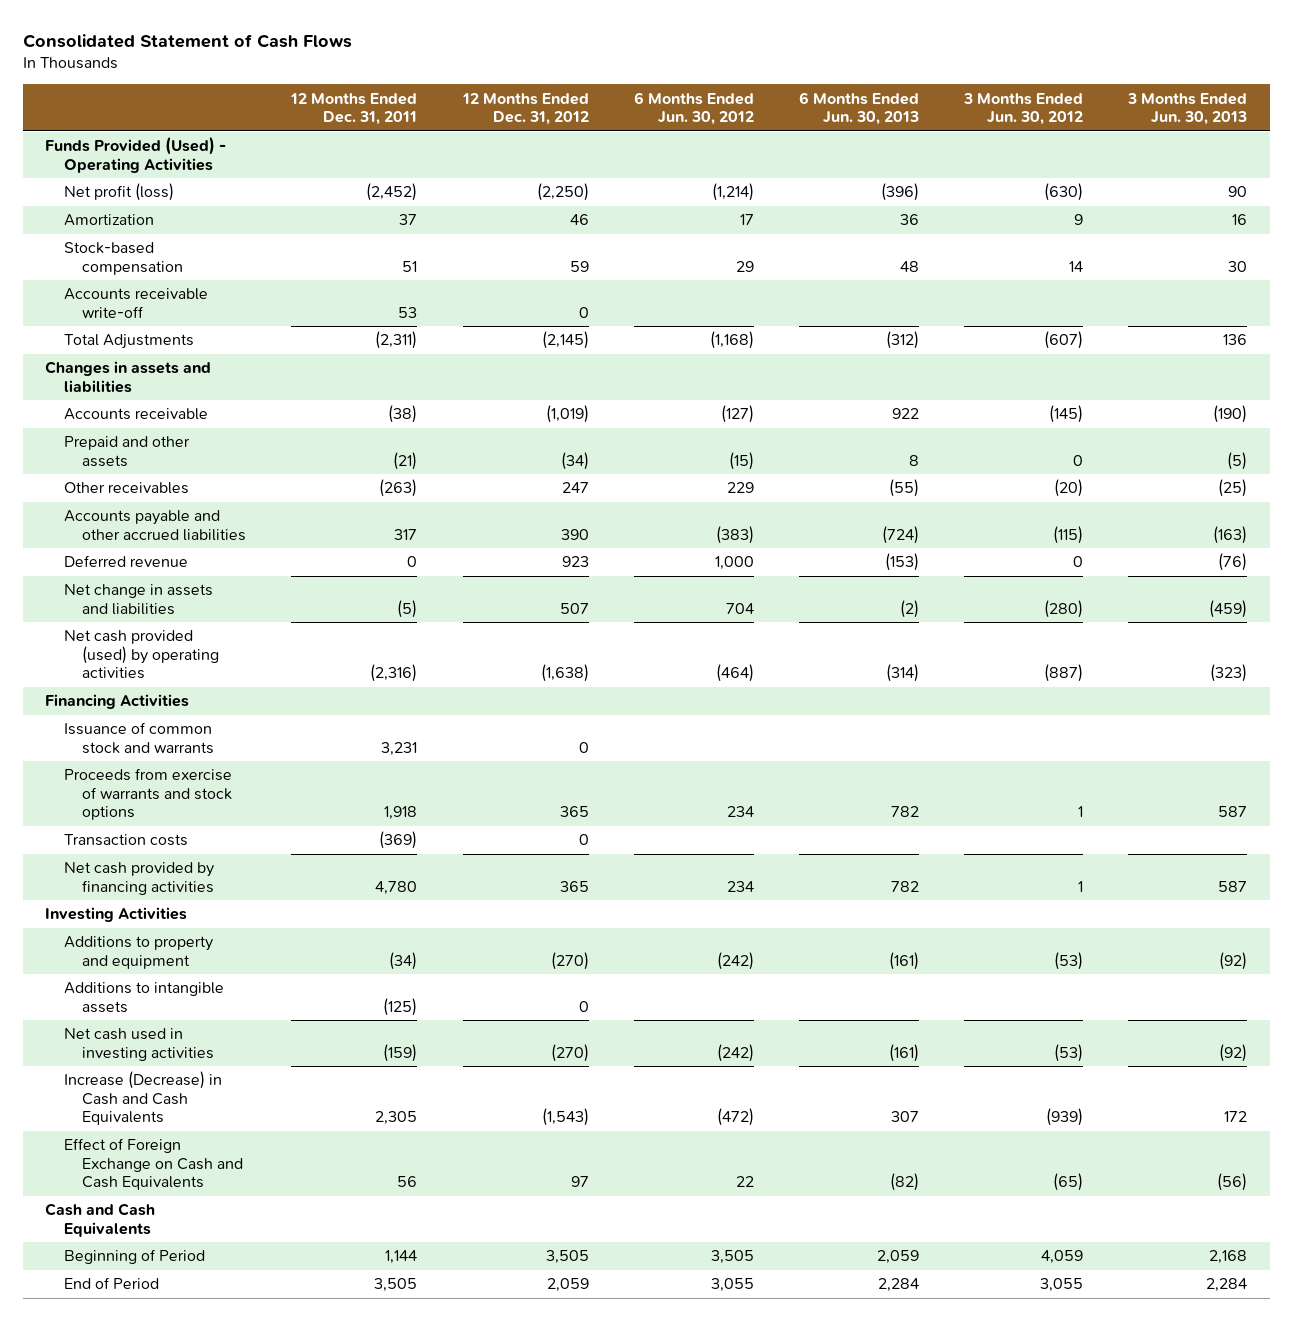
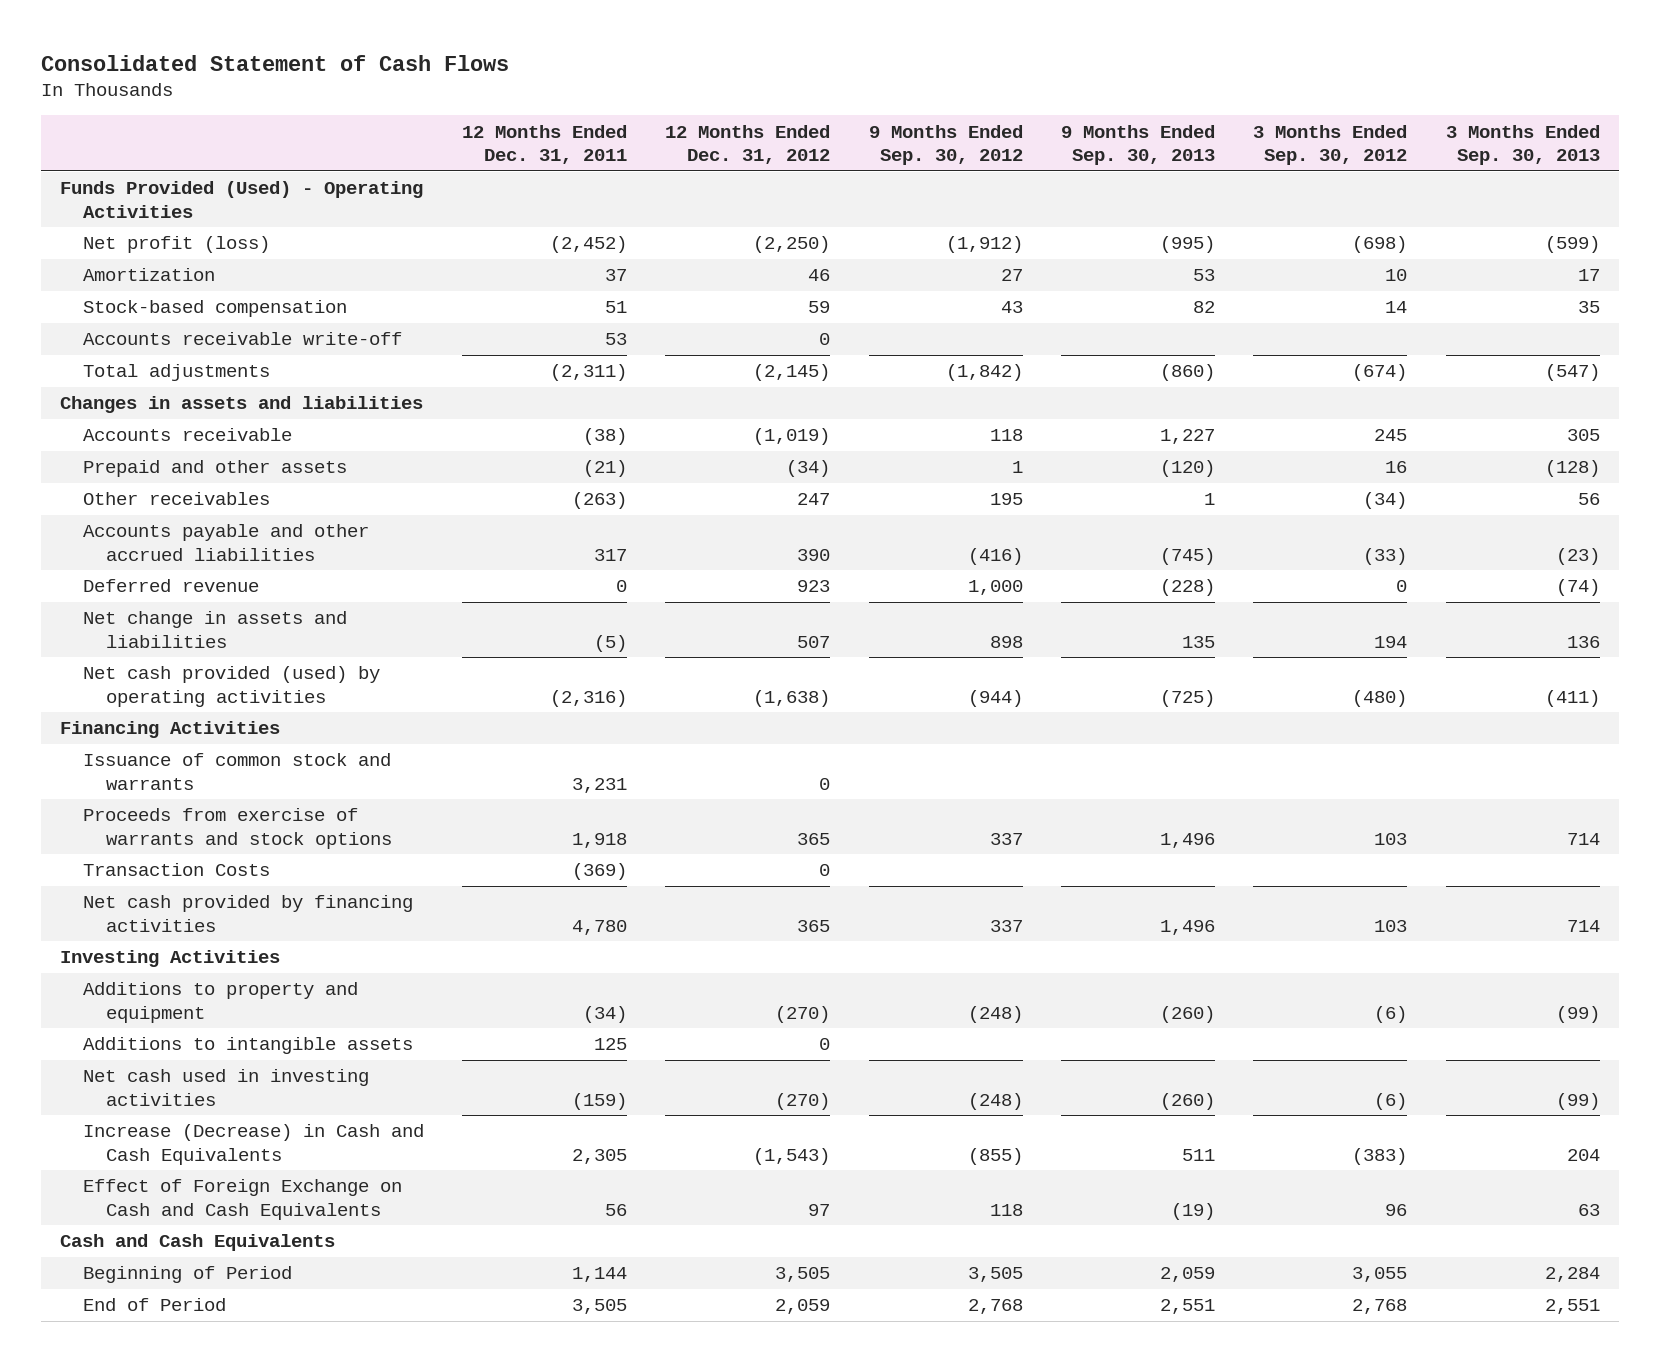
- | 12 Months Ended Dec. 31, 2011 | 12 Months Ended Dec. 31, 2012 | 6 Months Ended Jun. 30, 2012 | 6 Months Ended Jun. 30, 2013 | 3 Months Ended Jun. 30, 2012 | 3 Months Ended Jun. 30, 2013
+ | 12 Months Ended Dec. 31, 2011 | 12 Months Ended Dec. 31, 2012 | 9 Months Ended Sep. 30, 2012 | 9 Months Ended Sep. 30, 2013 | 3 Months Ended Sep. 30, 2012 | 3 Months Ended Sep. 30, 2013
- Total Adjustments | (2,311) | (2,145) | (1,168) | (312) | (607) | 136
+ Total adjustments | (2,311) | (2,145) | (1,842) | (860) | (674) | (547)
- Transaction costs | (369) | 0 | | | |
+ Transaction Costs | (369) | 0 | | | |
- Additions to intangible assets | (125) | 0 | | | |
+ Additions to intangible assets | 125 | 0 | | | |

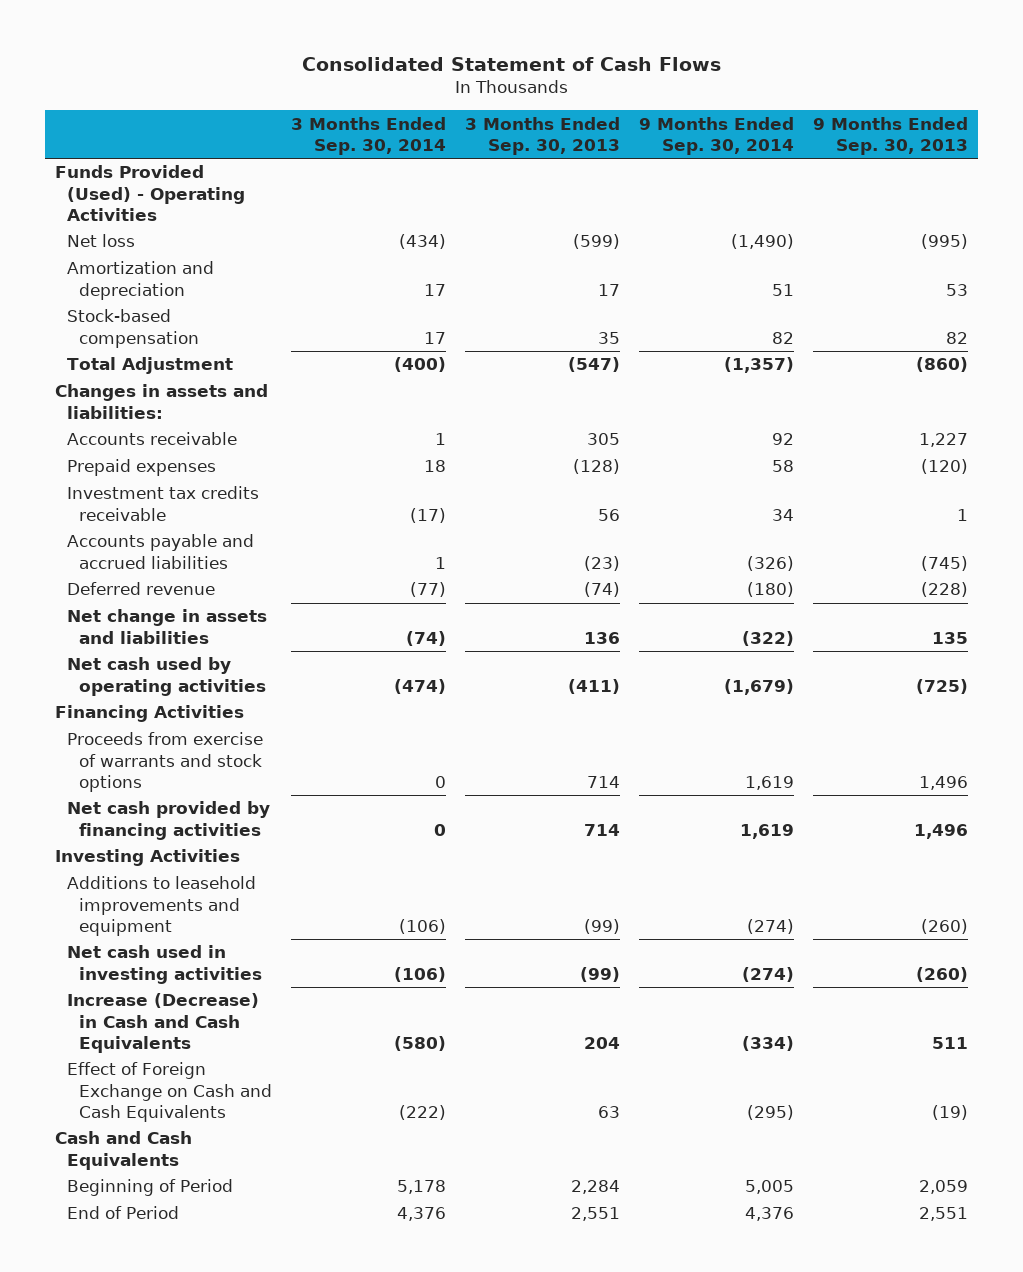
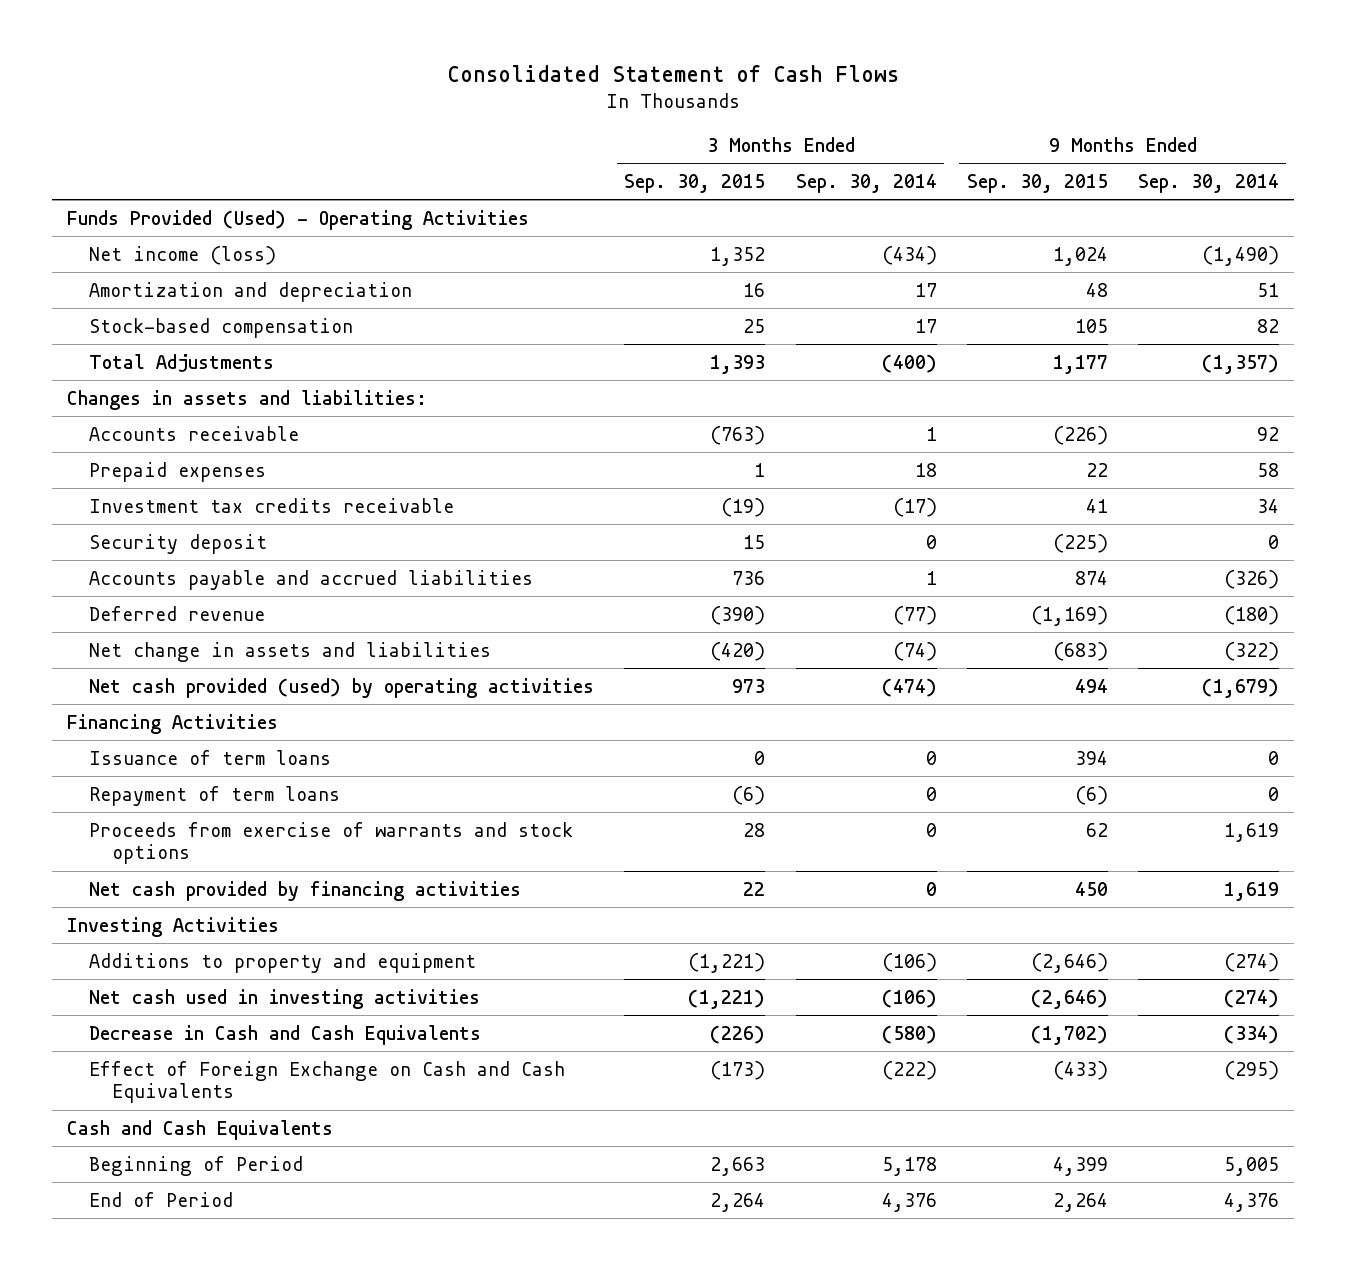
- | 3 Months Ended Sep. 30, 2014 | 3 Months Ended Sep. 30, 2013 | 9 Months Ended Sep. 30, 2014 | 9 Months Ended Sep. 30, 2013
+ | 3 Months Ended Sep. 30, 2015 | 3 Months Ended Sep. 30, 2014 | 9 Months Ended Sep. 30, 2015 | 9 Months Ended Sep. 30, 2014
- Net loss | (434) | (599) | (1,490) | (995)
+ Net income (loss) | 1,352 | (434) | 1,024 | (1,490)
- Total Adjustment | (400) | (547) | (1,357) | (860)
+ Total Adjustments | 1,393 | (400) | 1,177 | (1,357)
+ Security deposit | 15 | 0 | (225) | 0
- Net cash used by operating activities | (474) | (411) | (1,679) | (725)
+ Net cash provided (used) by operating activities | 973 | (474) | 494 | (1,679)
+ Issuance of term loans | 0 | 0 | 394 | 0
+ Repayment of term loans | (6) | 0 | (6) | 0
- Additions to leasehold improvements and equipment | (106) | (99) | (274) | (260)
+ Additions to property and equipment | (1,221) | (106) | (2,646) | (274)
- Increase (Decrease) in Cash and Cash Equivalents | (580) | 204 | (334) | 511
+ Decrease in Cash and Cash Equivalents | (226) | (580) | (1,702) | (334)

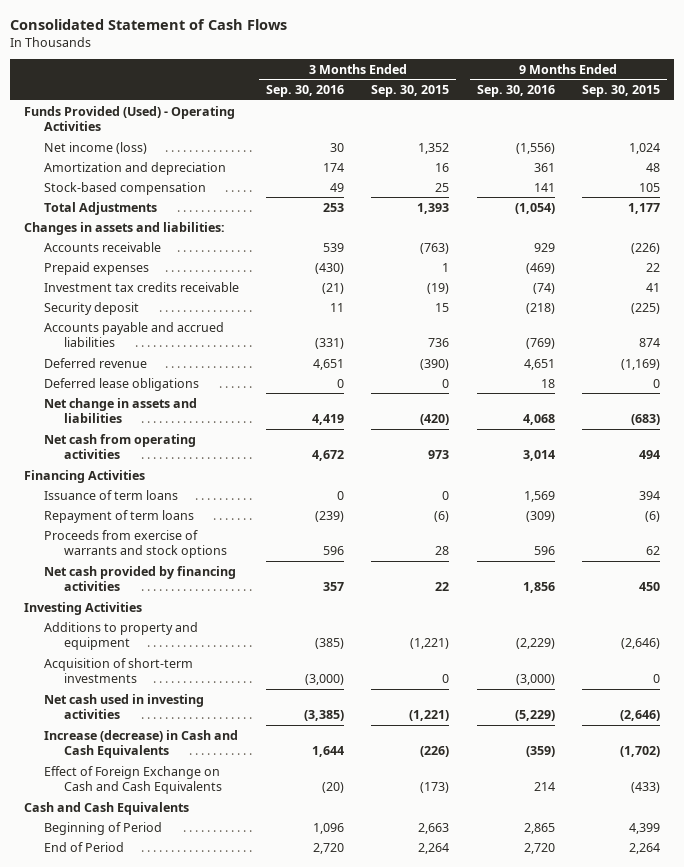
- | 3 Months Ended Sep. 30, 2015 | 3 Months Ended Sep. 30, 2014 | 9 Months Ended Sep. 30, 2015 | 9 Months Ended Sep. 30, 2014
+ | 3 Months Ended Sep. 30, 2016 | 3 Months Ended Sep. 30, 2015 | 9 Months Ended Sep. 30, 2016 | 9 Months Ended Sep. 30, 2015
+ Deferred lease obligations | 0 | 0 | 18 | 0
- Net cash provided (used) by operating activities | 973 | (474) | 494 | (1,679)
+ Net cash from operating activities | 4,672 | 973 | 3,014 | 494
+ Acquisition of short-term investments | (3,000) | 0 | (3,000) | 0
- Decrease in Cash and Cash Equivalents | (226) | (580) | (1,702) | (334)
+ Increase (decrease) in Cash and Cash Equivalents | 1,644 | (226) | (359) | (1,702)

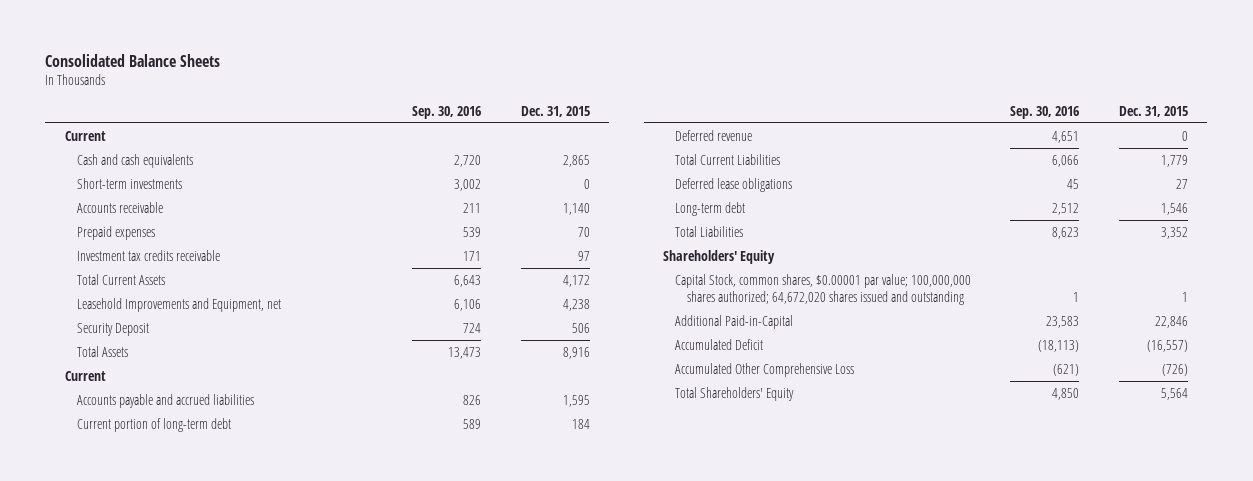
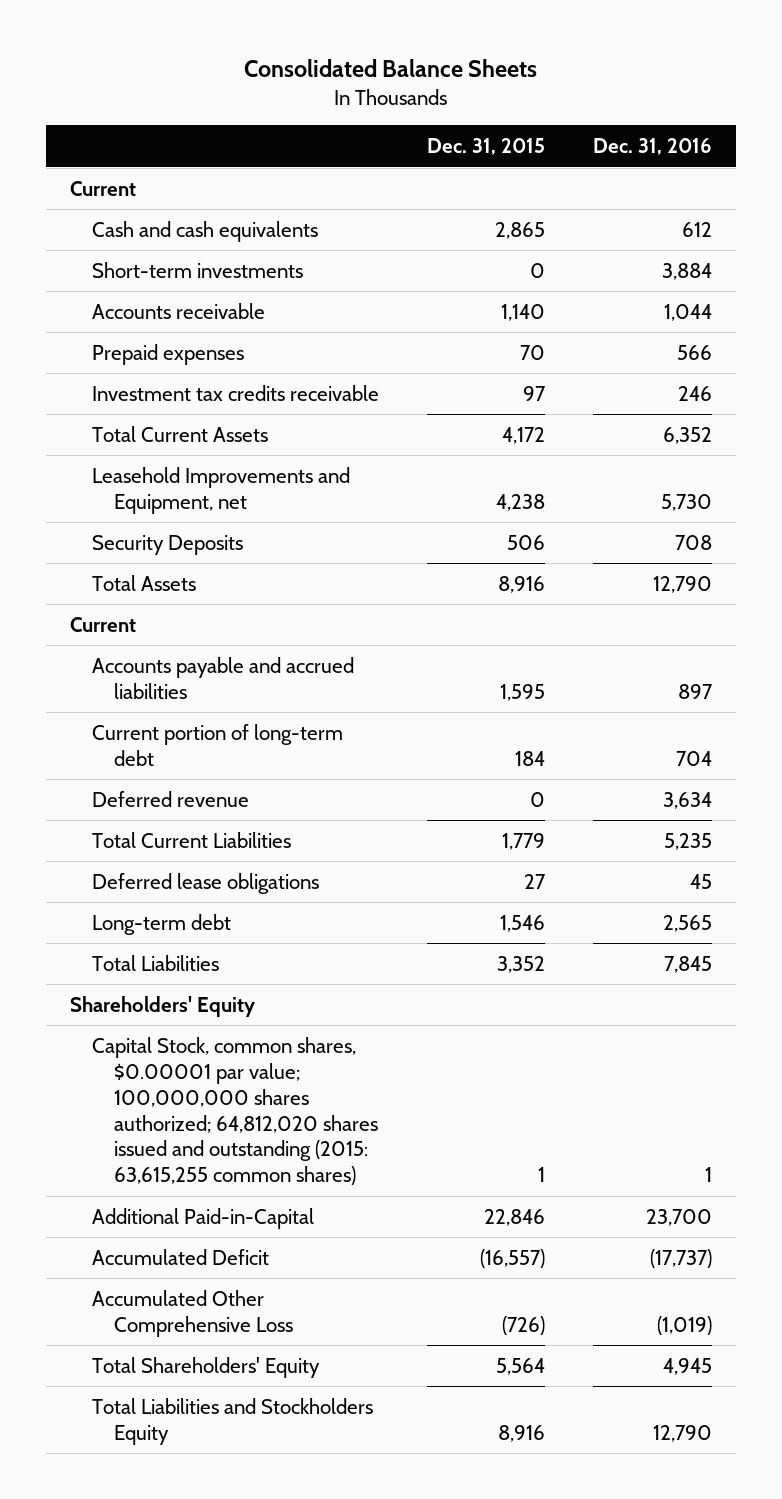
- | Sep. 30, 2016 | Dec. 31, 2015
+ | Dec. 31, 2015 | Dec. 31, 2016
- Security Deposit | 724 | 506
+ Security Deposits | 506 | 708
- Capital Stock, common shares, $0.00001 par value; 100,000,000 shares authorized; 64,672,020 shares issued and outstanding | 1 | 1
+ Capital Stock, common shares, $0.00001 par value; 100,000,000 shares authorized; 64,812,020 shares issued and outstanding (2015: 63,615,255 common shares) | 1 | 1
+ Total Liabilities and Stockholders Equity | 8,916 | 12,790

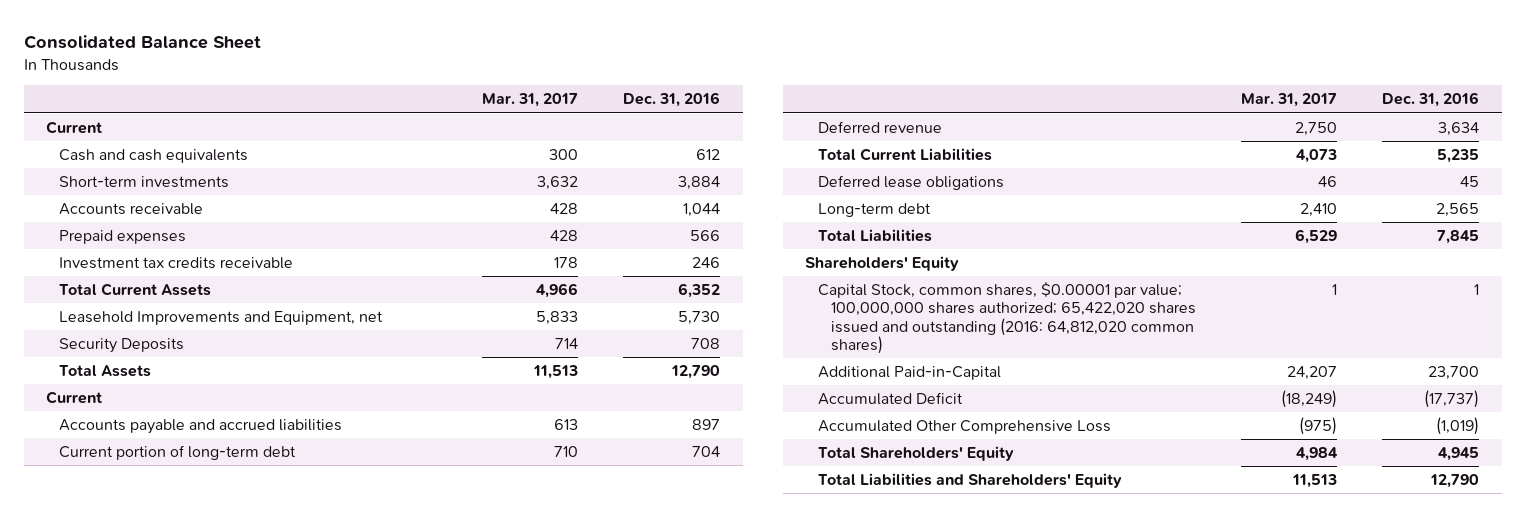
- Consolidated Balance Sheets
+ Consolidated Balance Sheet
- | Dec. 31, 2015 | Dec. 31, 2016
+ | Mar. 31, 2017 | Dec. 31, 2016
- Capital Stock, common shares, $0.00001 par value; 100,000,000 shares authorized; 64,812,020 shares issued and outstanding (2015: 63,615,255 common shares) | 1 | 1
+ Capital Stock, common shares, $0.00001 par value; 100,000,000 shares authorized; 65,422,020 shares issued and outstanding (2016: 64,812,020 common shares) | 1 | 1
- Total Liabilities and Stockholders Equity | 8,916 | 12,790
+ Total Liabilities and Shareholders' Equity | 11,513 | 12,790

